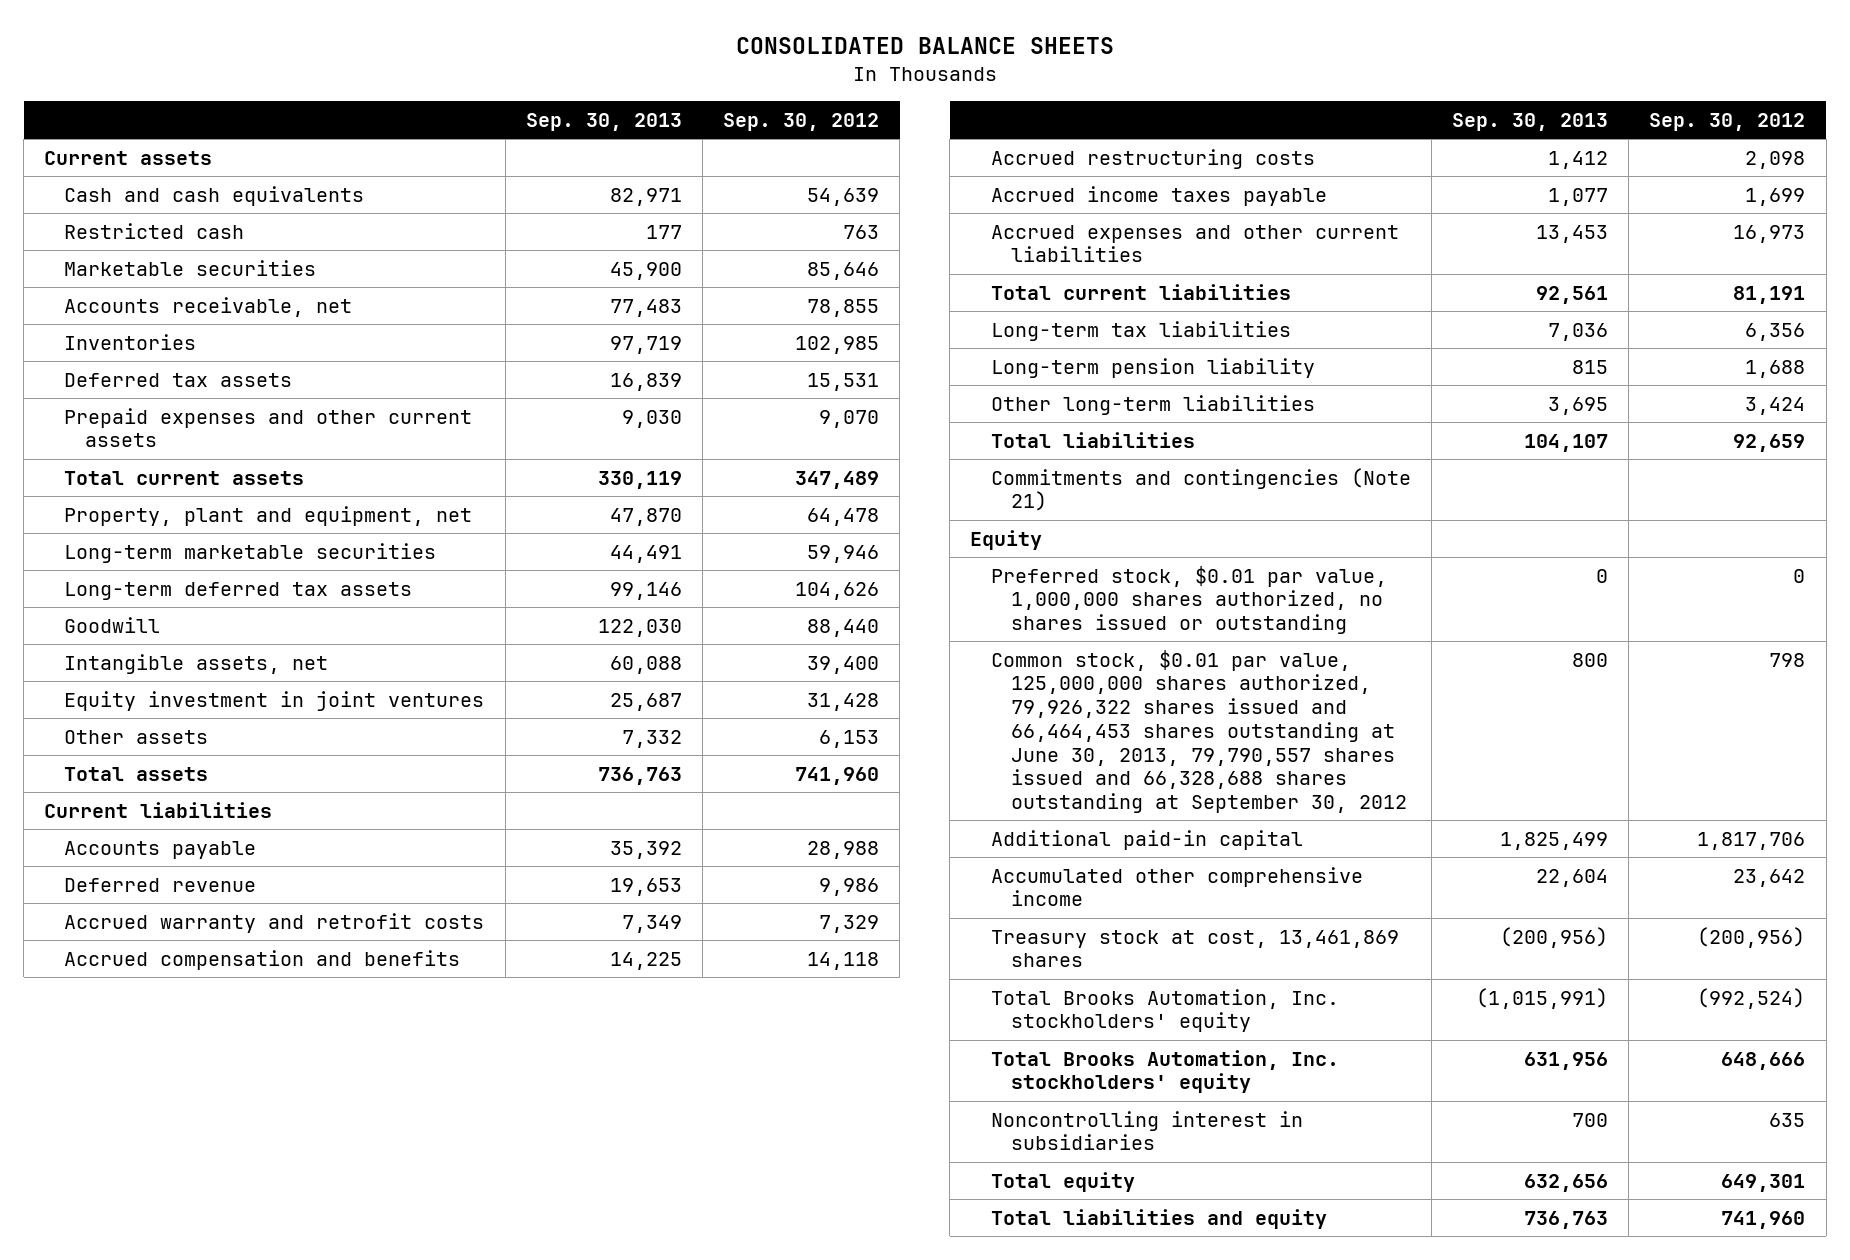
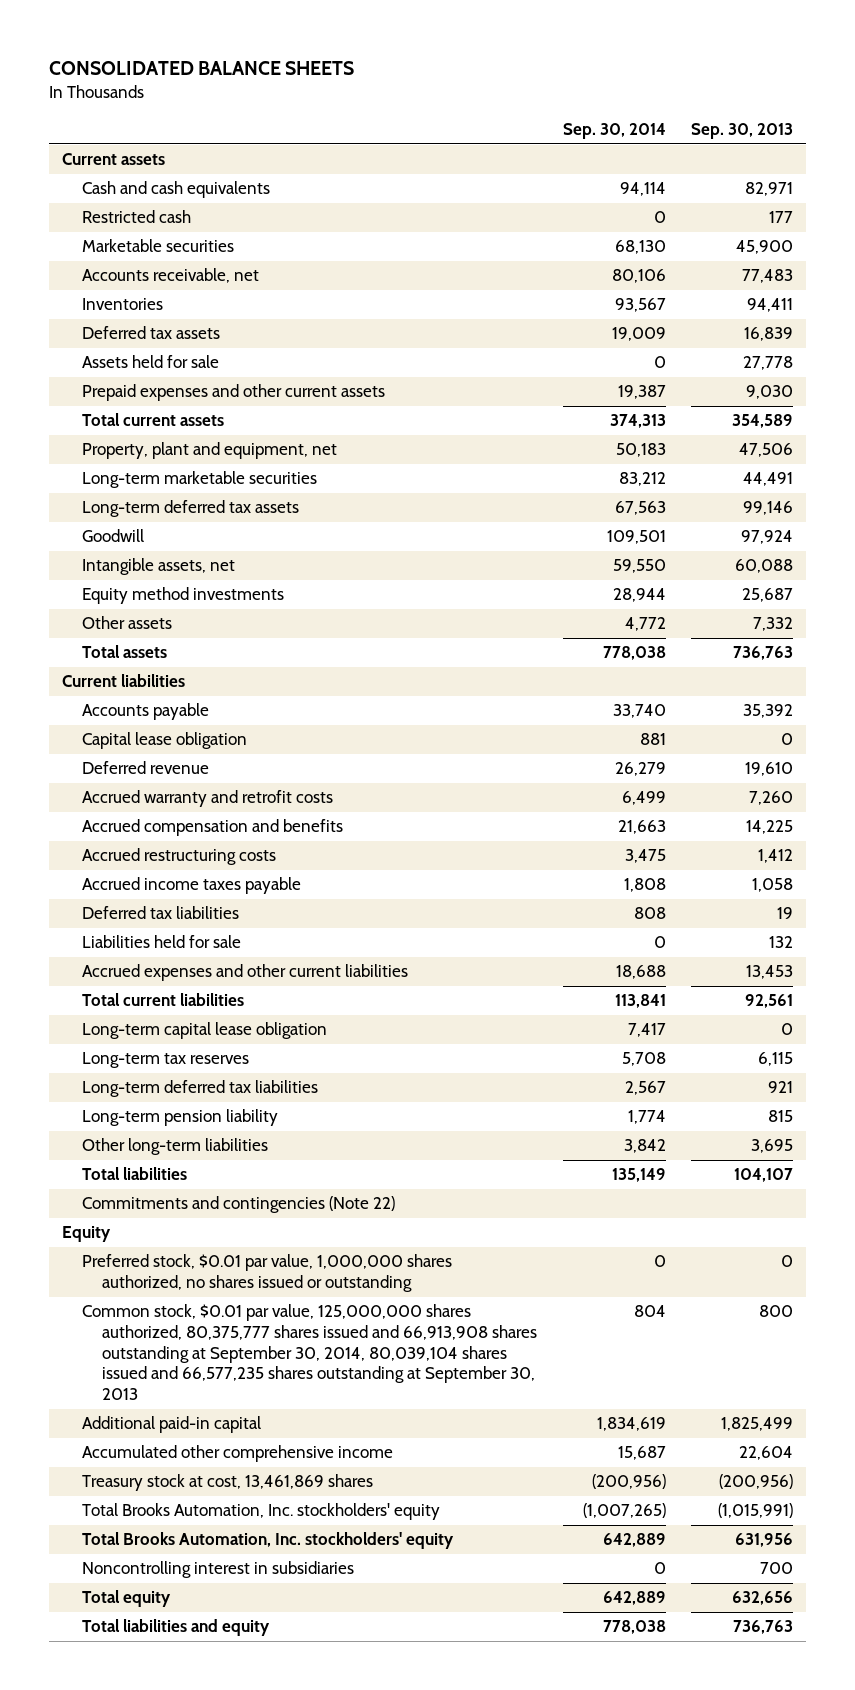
- | Sep. 30, 2013 | Sep. 30, 2012
+ | Sep. 30, 2014 | Sep. 30, 2013
- Inventories | 97,719 | 102,985
+ Inventories | 93,567 | 94,411
+ Assets held for sale | 0 | 27,778
- Total current assets | 330,119 | 347,489
- Property, plant and equipment, net | 47,870 | 64,478
+ Total current assets | 374,313 | 354,589
+ Property, plant and equipment, net | 50,183 | 47,506
- Goodwill | 122,030 | 88,440
+ Goodwill | 109,501 | 97,924
- Equity investment in joint ventures | 25,687 | 31,428
+ Equity method investments | 28,944 | 25,687
- Deferred revenue | 19,653 | 9,986
- Accrued warranty and retrofit costs | 7,349 | 7,329
+ Capital lease obligation | 881 | 0
+ Deferred revenue | 26,279 | 19,610
+ Accrued warranty and retrofit costs | 6,499 | 7,260
- Accrued income taxes payable | 1,077 | 1,699
+ Accrued income taxes payable | 1,808 | 1,058
+ Deferred tax liabilities | 808 | 19
+ Liabilities held for sale | 0 | 132
- Long-term tax liabilities | 7,036 | 6,356
+ Long-term capital lease obligation | 7,417 | 0
+ Long-term tax reserves | 5,708 | 6,115
+ Long-term deferred tax liabilities | 2,567 | 921
- Commitments and contingencies (Note 21)
+ Commitments and contingencies (Note 22)
- Common stock, $0.01 par value, 125,000,000 shares authorized, 79,926,322 shares issued and 66,464,453 shares outstanding at June 30, 2013, 79,790,557 shares issued and 66,328,688 shares outstanding at September 30, 2012 | 800 | 798
+ Common stock, $0.01 par value, 125,000,000 shares authorized, 80,375,777 shares issued and 66,913,908 shares outstanding at September 30, 2014, 80,039,104 shares issued and 66,577,235 shares outstanding at September 30, 2013 | 804 | 800

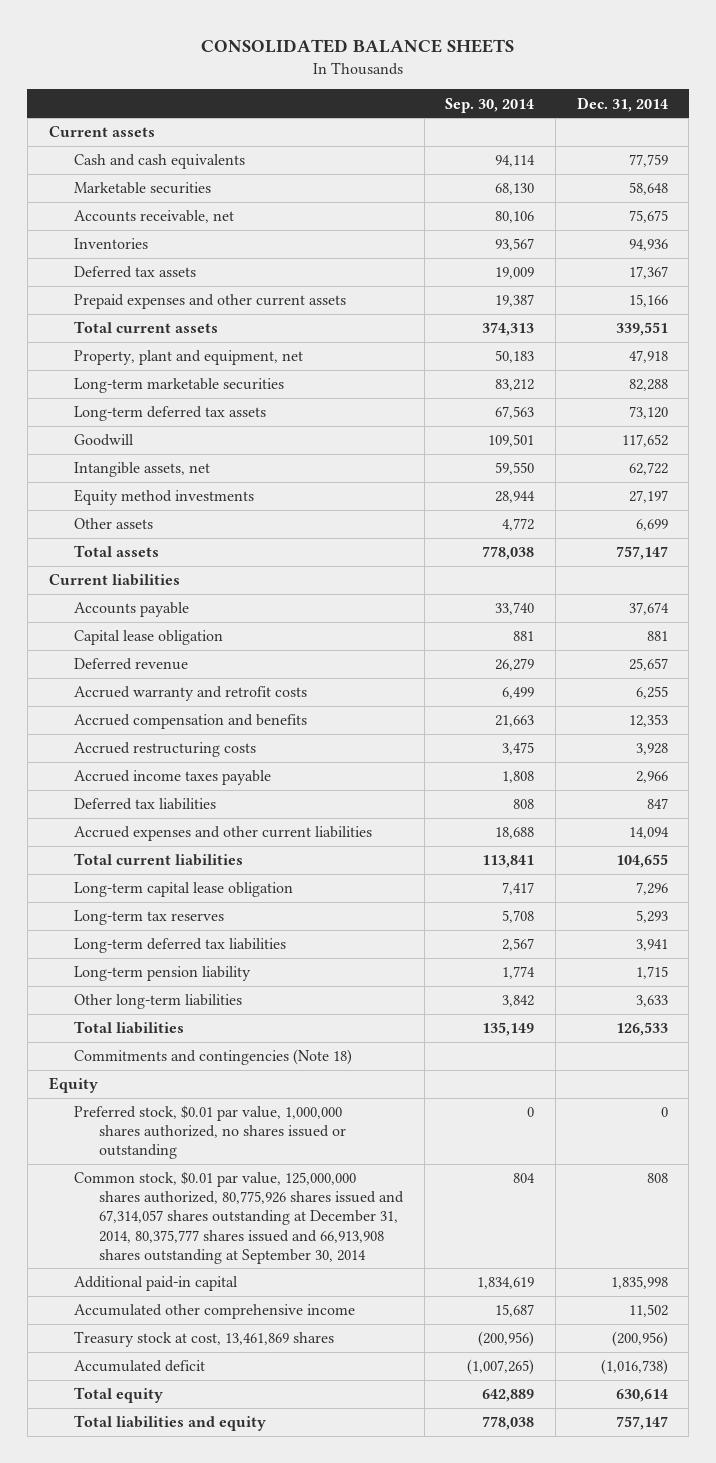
- | Sep. 30, 2014 | Sep. 30, 2013
+ | Sep. 30, 2014 | Dec. 31, 2014
- Restricted cash | 0 | 177
- Assets held for sale | 0 | 27,778
- Liabilities held for sale | 0 | 132
- Commitments and contingencies (Note 22)
+ Commitments and contingencies (Note 18)
- Common stock, $0.01 par value, 125,000,000 shares authorized, 80,375,777 shares issued and 66,913,908 shares outstanding at September 30, 2014, 80,039,104 shares issued and 66,577,235 shares outstanding at September 30, 2013 | 804 | 800
+ Common stock, $0.01 par value, 125,000,000 shares authorized, 80,775,926 shares issued and 67,314,057 shares outstanding at December 31, 2014, 80,375,777 shares issued and 66,913,908 shares outstanding at September 30, 2014 | 804 | 808
- Total Brooks Automation, Inc. stockholders' equity | (1,007,265) | (1,015,991)
- Total Brooks Automation, Inc. stockholders' equity | 642,889 | 631,956
- Noncontrolling interest in subsidiaries | 0 | 700
+ Accumulated deficit | (1,007,265) | (1,016,738)

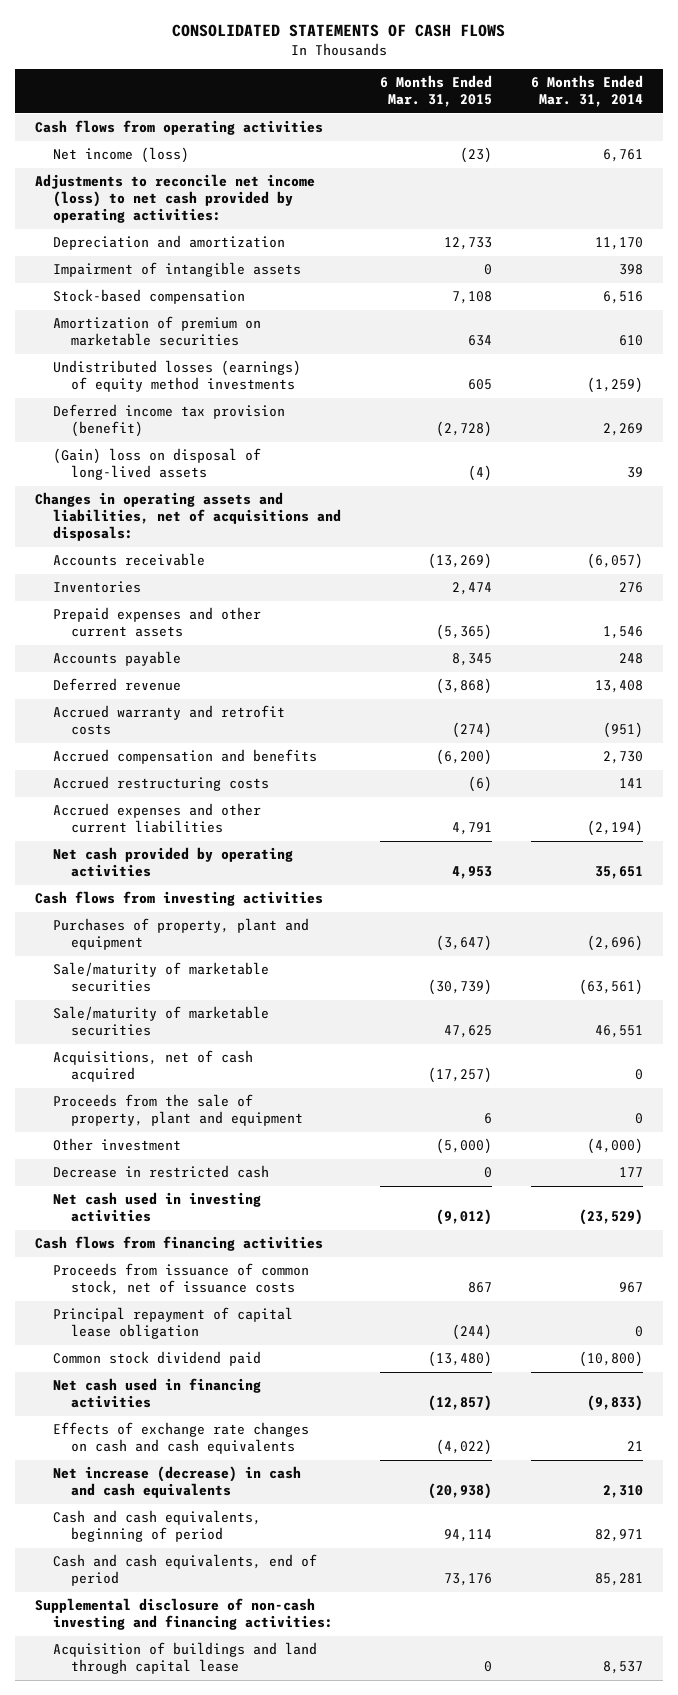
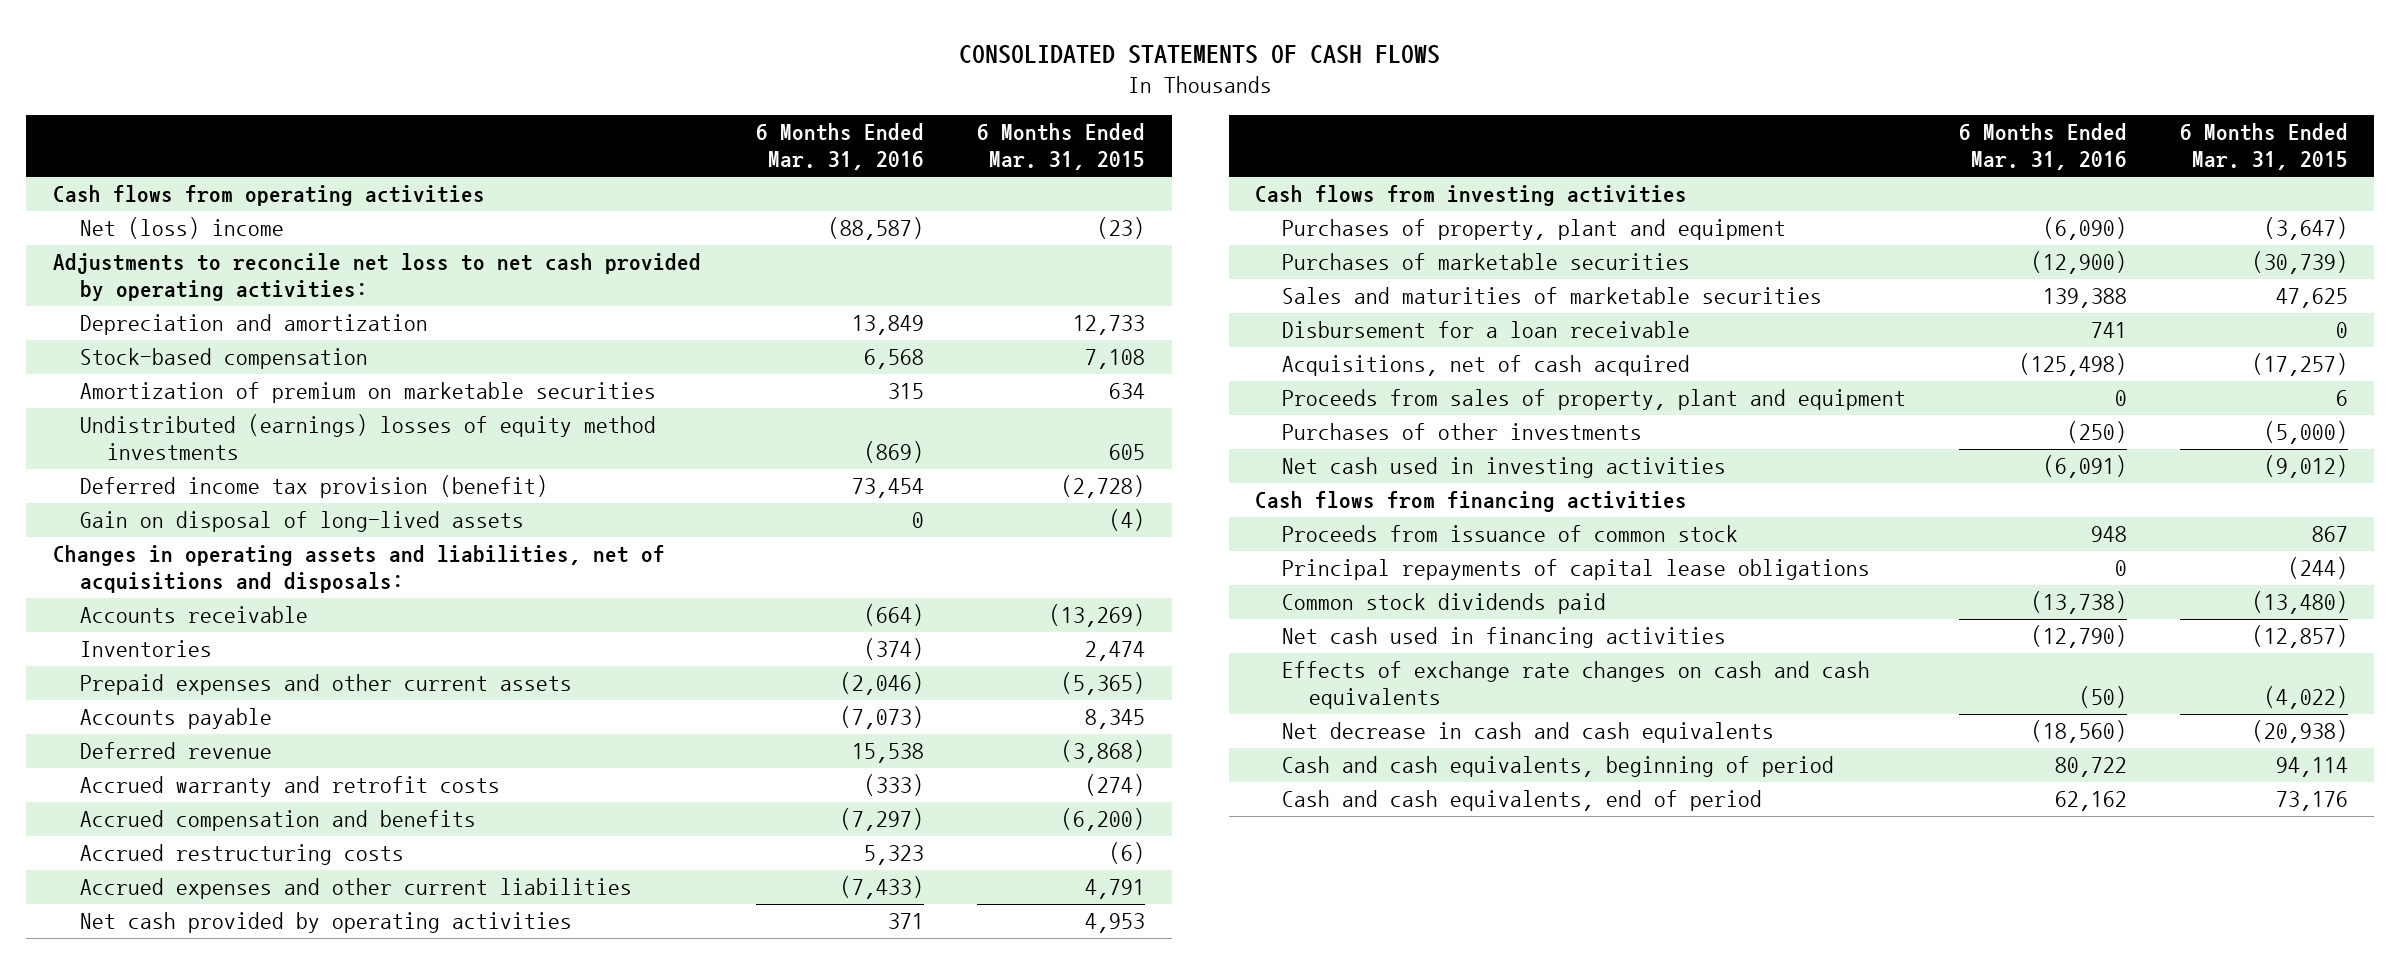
- | 6 Months Ended Mar. 31, 2015 | 6 Months Ended Mar. 31, 2014
+ | 6 Months Ended Mar. 31, 2016 | 6 Months Ended Mar. 31, 2015
- Net income (loss) | (23) | 6,761
- Adjustments to reconcile net income (loss) to net cash provided by operating activities:
+ Net (loss) income | (88,587) | (23)
+ Adjustments to reconcile net loss to net cash provided by operating activities:
- Impairment of intangible assets | 0 | 398
- Undistributed losses (earnings) of equity method investments | 605 | (1,259)
+ Undistributed (earnings) losses of equity method investments | (869) | 605
- (Gain) loss on disposal of long-lived assets | (4) | 39
+ Gain on disposal of long-lived assets | 0 | (4)
- Sale/maturity of marketable securities | (30,739) | (63,561)
- Sale/maturity of marketable securities | 47,625 | 46,551
+ Purchases of marketable securities | (12,900) | (30,739)
+ Sales and maturities of marketable securities | 139,388 | 47,625
+ Disbursement for a loan receivable | 741 | 0
- Proceeds from the sale of property, plant and equipment | 6 | 0
- Other investment | (5,000) | (4,000)
- Decrease in restricted cash | 0 | 177
+ Proceeds from sales of property, plant and equipment | 0 | 6
+ Purchases of other investments | (250) | (5,000)
- Proceeds from issuance of common stock, net of issuance costs | 867 | 967
- Principal repayment of capital lease obligation | (244) | 0
- Common stock dividend paid | (13,480) | (10,800)
+ Proceeds from issuance of common stock | 948 | 867
+ Principal repayments of capital lease obligations | 0 | (244)
+ Common stock dividends paid | (13,738) | (13,480)
- Net increase (decrease) in cash and cash equivalents | (20,938) | 2,310
+ Net decrease in cash and cash equivalents | (18,560) | (20,938)
- Supplemental disclosure of non-cash investing and financing activities:
- Acquisition of buildings and land through capital lease | 0 | 8,537

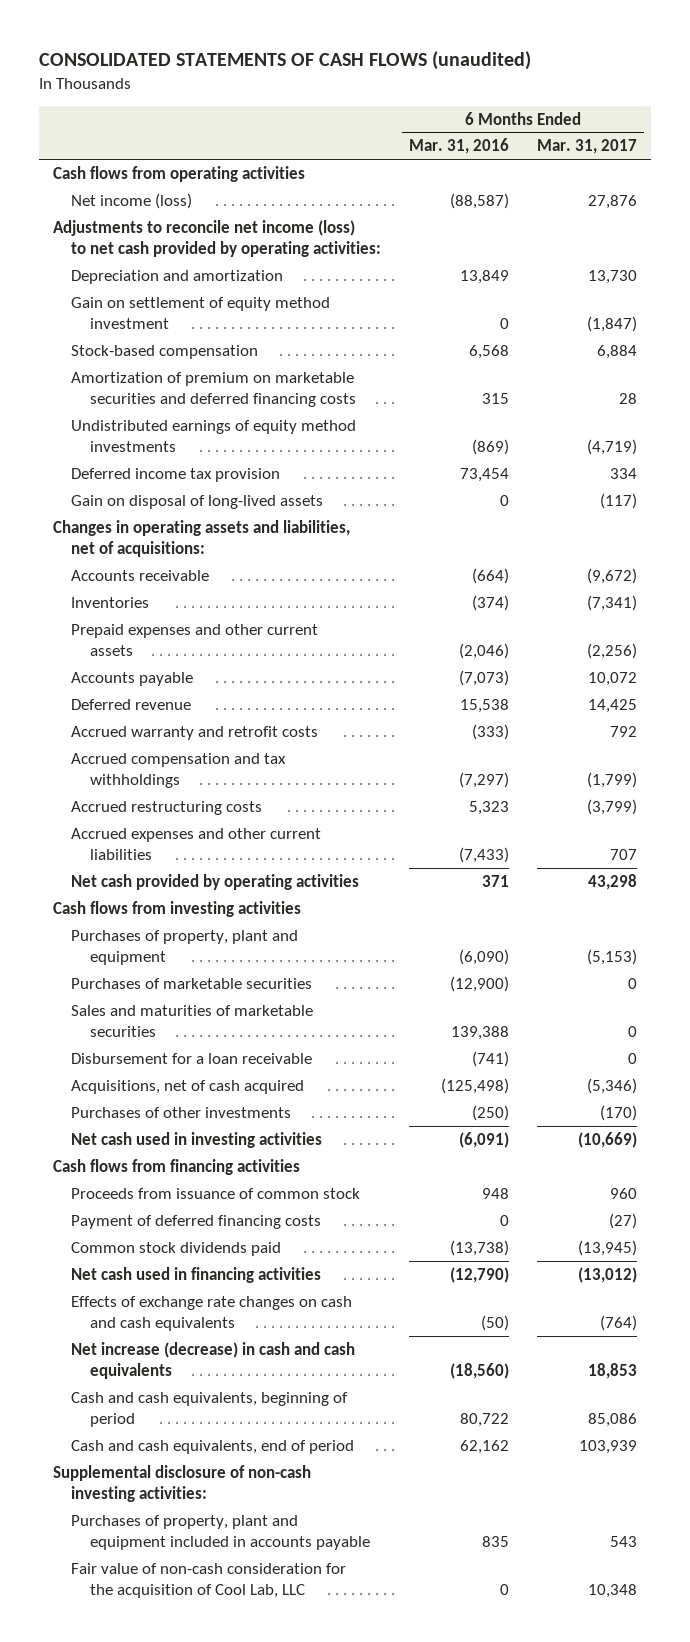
- CONSOLIDATED STATEMENTS OF CASH FLOWS
+ CONSOLIDATED STATEMENTS OF CASH FLOWS (unaudited)
- | 6 Months Ended Mar. 31, 2016 | 6 Months Ended Mar. 31, 2015
+ | 6 Months Ended Mar. 31, 2016 | 6 Months Ended Mar. 31, 2017
- Net (loss) income | (88,587) | (23)
- Adjustments to reconcile net loss to net cash provided by operating activities:
+ Net income (loss) | (88,587) | 27,876
+ Adjustments to reconcile net income (loss) to net cash provided by operating activities:
+ Gain on settlement of equity method investment | 0 | (1,847)
- Amortization of premium on marketable securities | 315 | 634
- Undistributed (earnings) losses of equity method investments | (869) | 605
- Deferred income tax provision (benefit) | 73,454 | (2,728)
+ Amortization of premium on marketable securities and deferred financing costs | 315 | 28
+ Undistributed earnings of equity method investments | (869) | (4,719)
+ Deferred income tax provision | 73,454 | 334
- Changes in operating assets and liabilities, net of acquisitions and disposals:
+ Changes in operating assets and liabilities, net of acquisitions:
- Accrued compensation and benefits | (7,297) | (6,200)
+ Accrued compensation and tax withholdings | (7,297) | (1,799)
- Disbursement for a loan receivable | 741 | 0
+ Disbursement for a loan receivable | (741) | 0
- Proceeds from sales of property, plant and equipment | 0 | 6
- Principal repayments of capital lease obligations | 0 | (244)
+ Payment of deferred financing costs | 0 | (27)
- Net decrease in cash and cash equivalents | (18,560) | (20,938)
+ Net increase (decrease) in cash and cash equivalents | (18,560) | 18,853
+ Supplemental disclosure of non-cash investing activities:
+ Purchases of property, plant and equipment included in accounts payable | 835 | 543
+ Fair value of non-cash consideration for the acquisition of Cool Lab, LLC | 0 | 10,348

